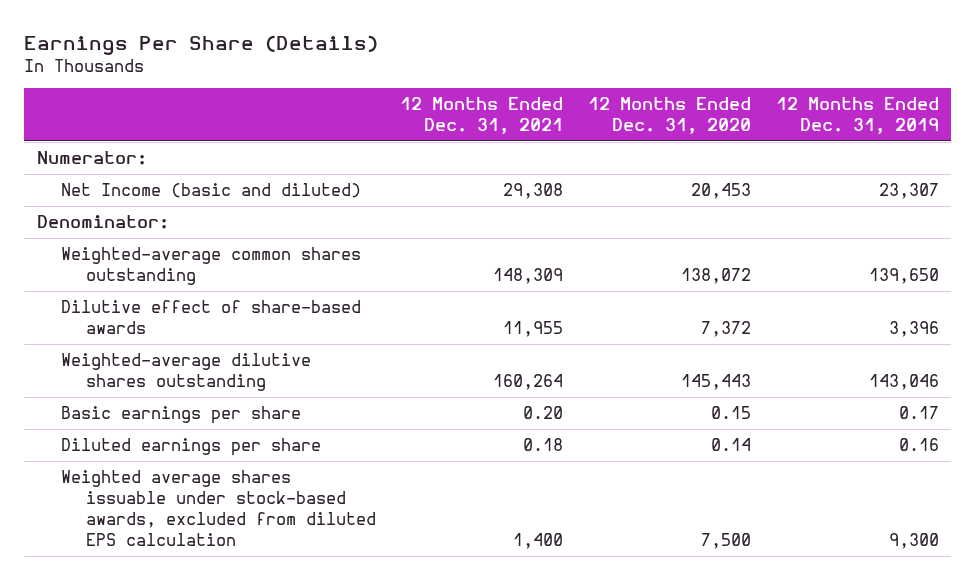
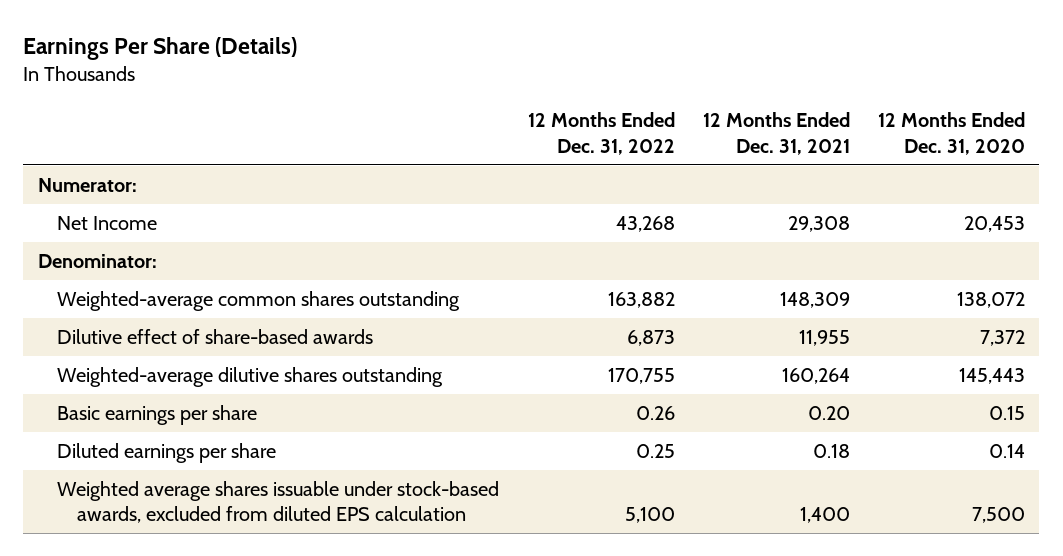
- | 12 Months Ended Dec. 31, 2021 | 12 Months Ended Dec. 31, 2020 | 12 Months Ended Dec. 31, 2019
+ | 12 Months Ended Dec. 31, 2022 | 12 Months Ended Dec. 31, 2021 | 12 Months Ended Dec. 31, 2020
- Net Income (basic and diluted) | 29,308 | 20,453 | 23,307
+ Net Income | 43,268 | 29,308 | 20,453

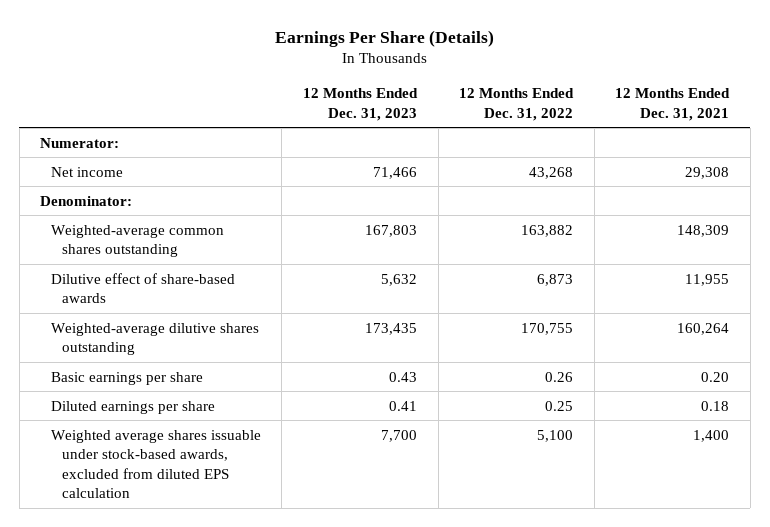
- | 12 Months Ended Dec. 31, 2022 | 12 Months Ended Dec. 31, 2021 | 12 Months Ended Dec. 31, 2020
+ | 12 Months Ended Dec. 31, 2023 | 12 Months Ended Dec. 31, 2022 | 12 Months Ended Dec. 31, 2021
- Net Income | 43,268 | 29,308 | 20,453
+ Net income | 71,466 | 43,268 | 29,308

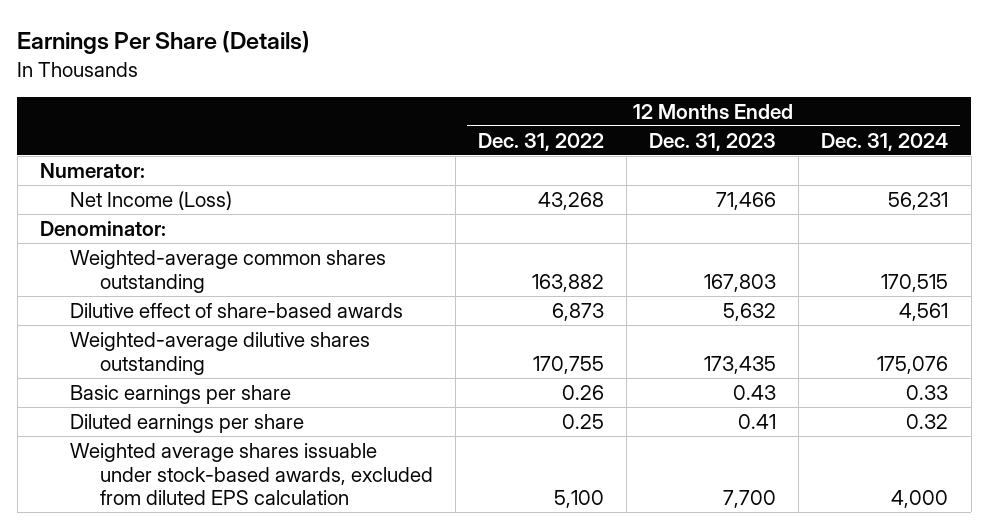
- | 12 Months Ended Dec. 31, 2023 | 12 Months Ended Dec. 31, 2022 | 12 Months Ended Dec. 31, 2021
+ | 12 Months Ended Dec. 31, 2022 | 12 Months Ended Dec. 31, 2023 | 12 Months Ended Dec. 31, 2024
- Net income | 71,466 | 43,268 | 29,308
+ Net Income (Loss) | 43,268 | 71,466 | 56,231

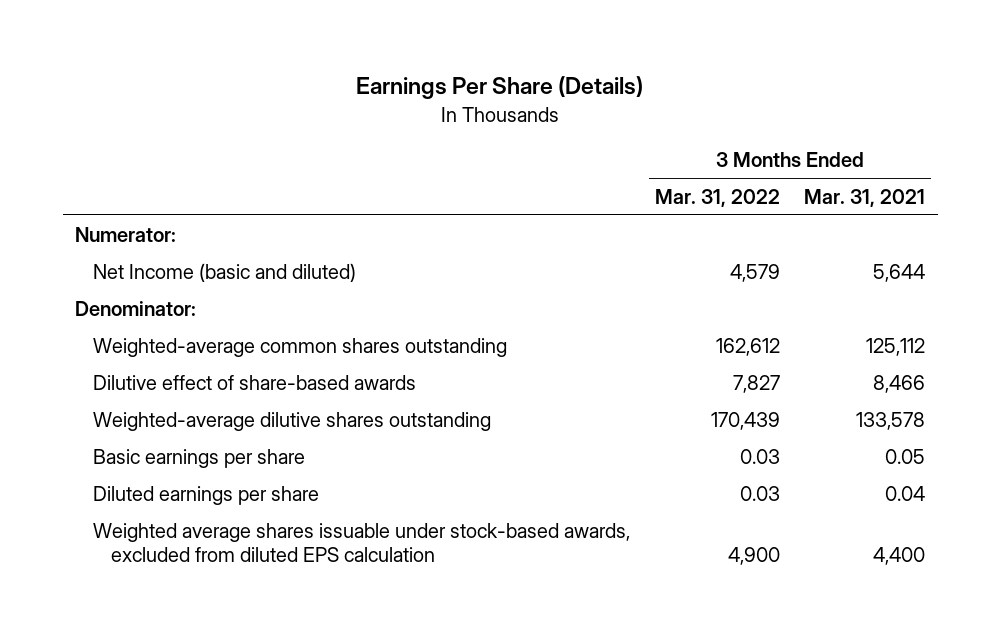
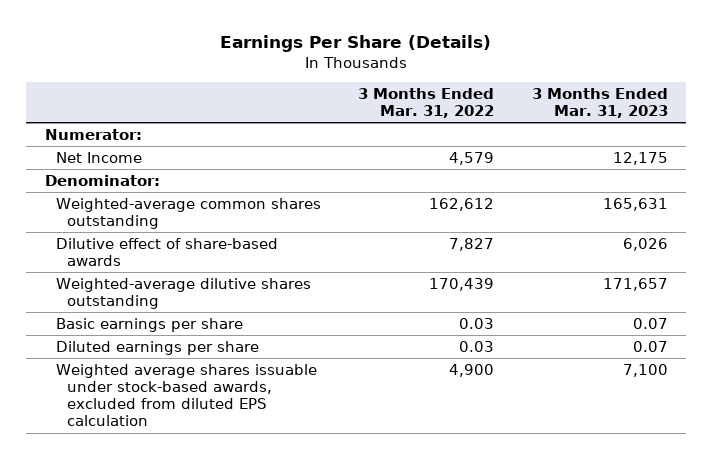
- | 3 Months Ended Mar. 31, 2022 | 3 Months Ended Mar. 31, 2021
+ | 3 Months Ended Mar. 31, 2022 | 3 Months Ended Mar. 31, 2023
- Net Income (basic and diluted) | 4,579 | 5,644
+ Net Income | 4,579 | 12,175

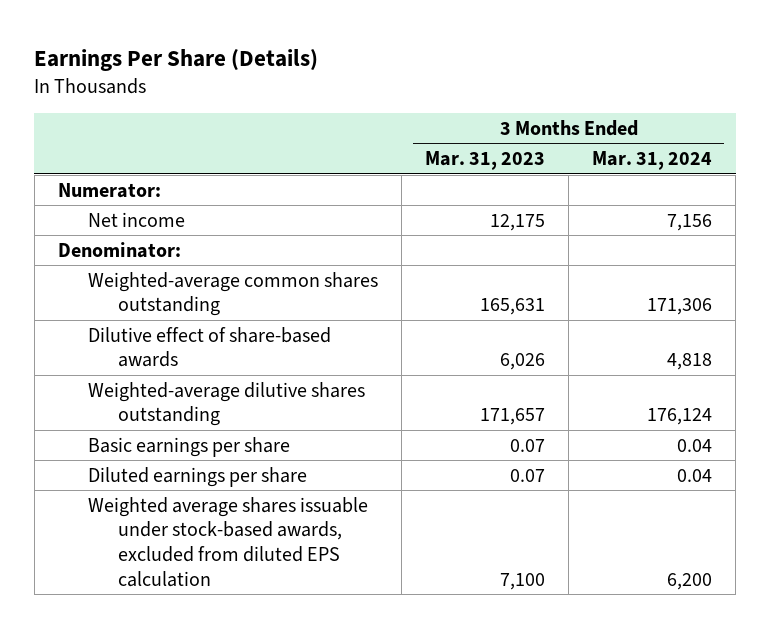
- | 3 Months Ended Mar. 31, 2022 | 3 Months Ended Mar. 31, 2023
+ | 3 Months Ended Mar. 31, 2023 | 3 Months Ended Mar. 31, 2024
- Net Income | 4,579 | 12,175
+ Net income | 12,175 | 7,156

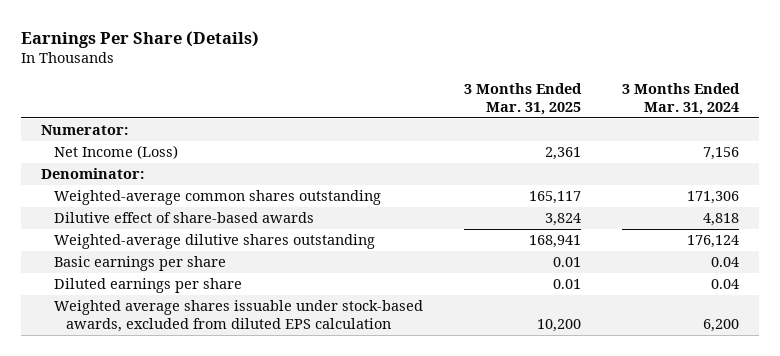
- | 3 Months Ended Mar. 31, 2023 | 3 Months Ended Mar. 31, 2024
+ | 3 Months Ended Mar. 31, 2025 | 3 Months Ended Mar. 31, 2024
- Net income | 12,175 | 7,156
+ Net Income (Loss) | 2,361 | 7,156

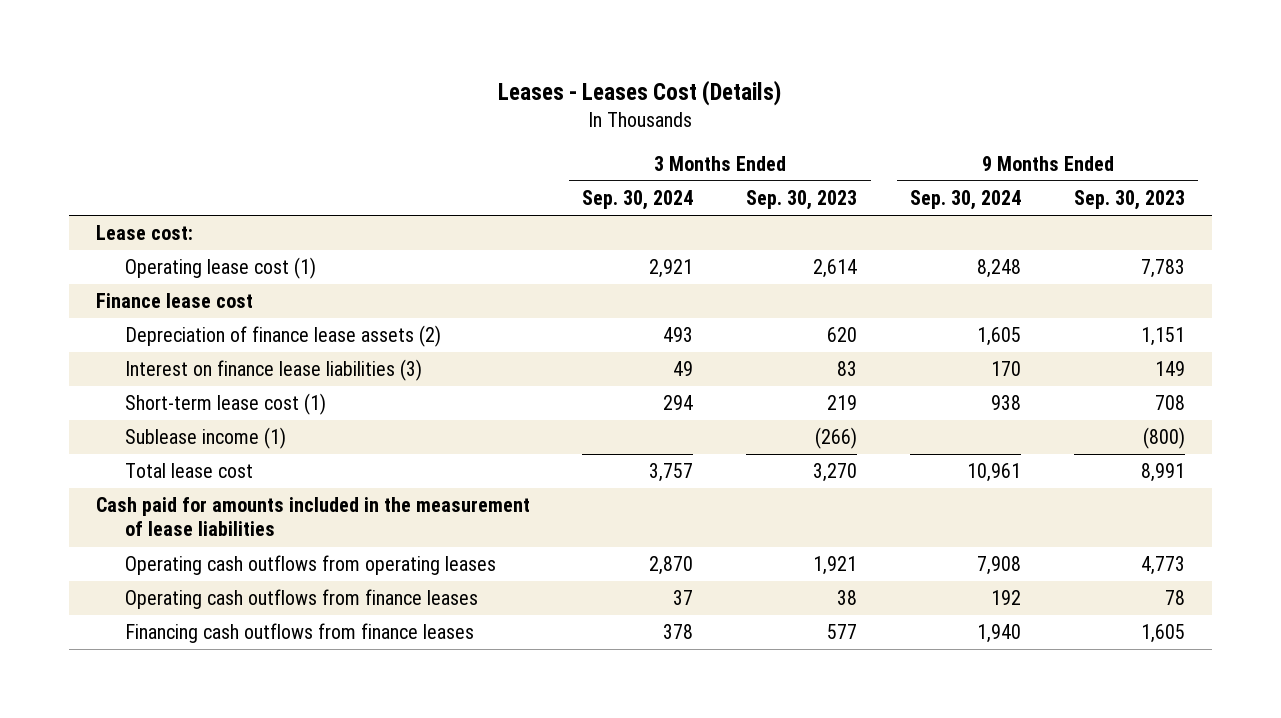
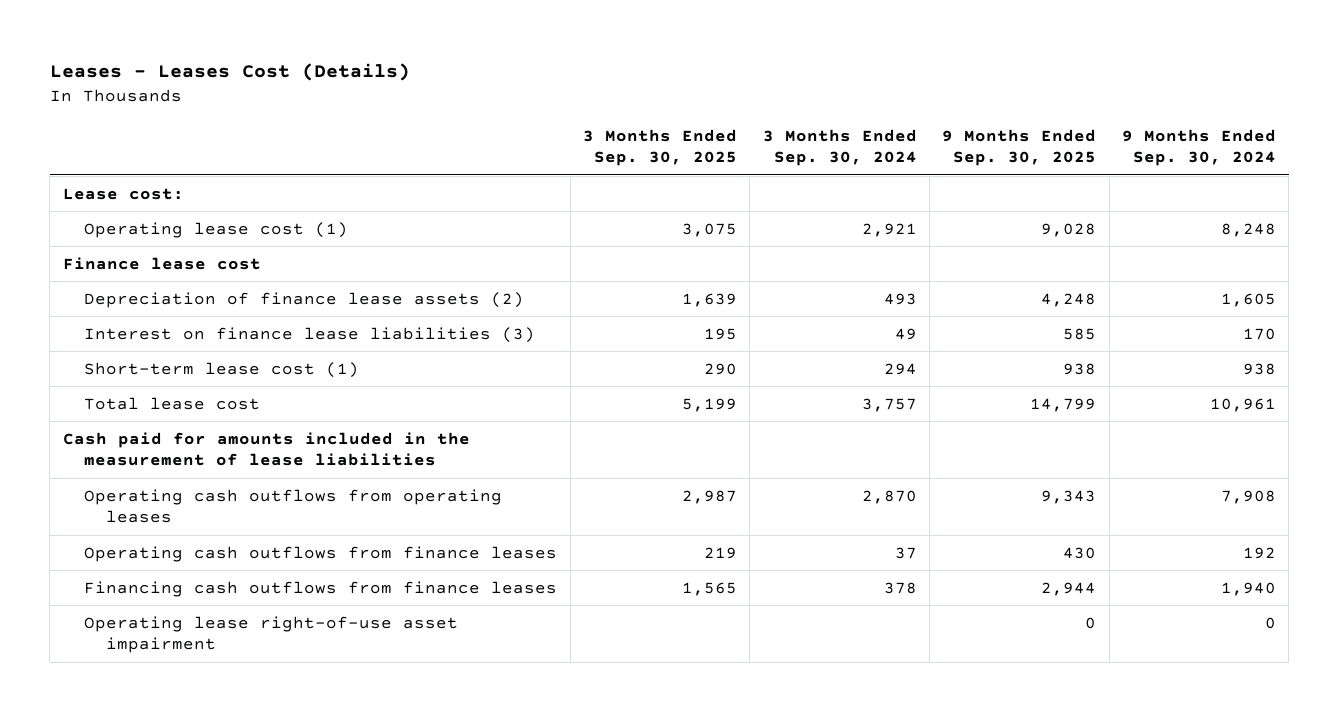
- | 3 Months Ended Sep. 30, 2024 | 3 Months Ended Sep. 30, 2023 | 9 Months Ended Sep. 30, 2024 | 9 Months Ended Sep. 30, 2023
+ | 3 Months Ended Sep. 30, 2025 | 3 Months Ended Sep. 30, 2024 | 9 Months Ended Sep. 30, 2025 | 9 Months Ended Sep. 30, 2024
- Sublease income (1) | | (266) | | (800)
+ Operating lease right-of-use asset impairment | | | 0 | 0

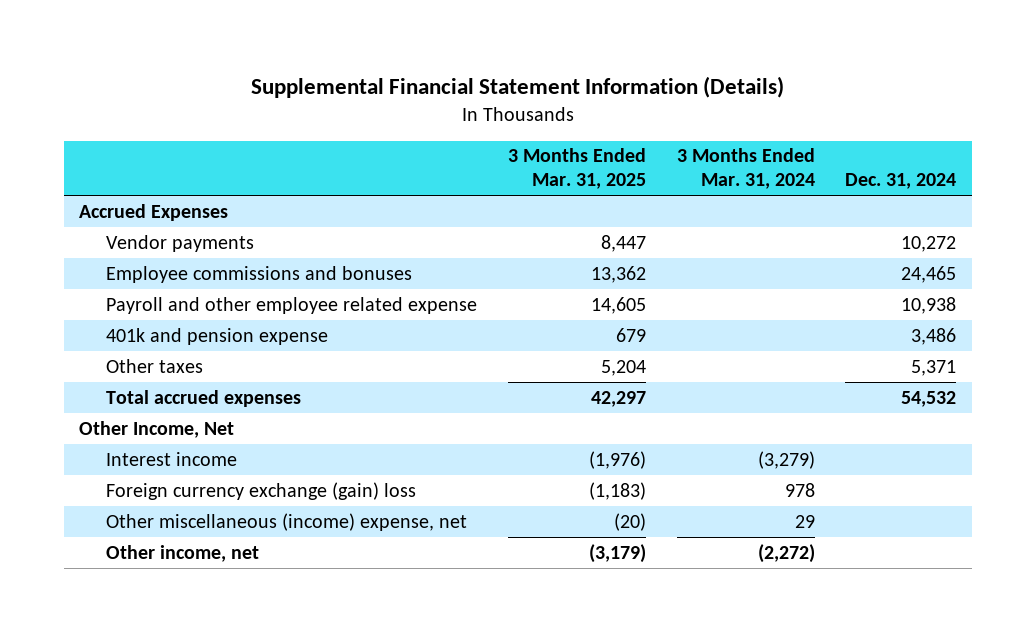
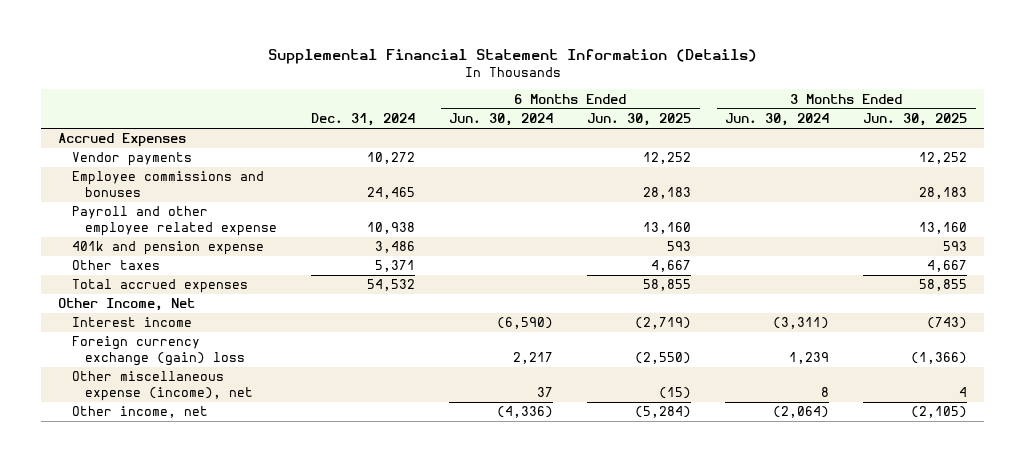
- | 3 Months Ended Mar. 31, 2025 | 3 Months Ended Mar. 31, 2024 | Dec. 31, 2024
+ | Dec. 31, 2024 | 6 Months Ended Jun. 30, 2024 | 6 Months Ended Jun. 30, 2025 | 3 Months Ended Jun. 30, 2024 | 3 Months Ended Jun. 30, 2025
- Other miscellaneous (income) expense, net | (20) | 29 |
+ Other miscellaneous expense (income), net | | 37 | (15) | 8 | 4

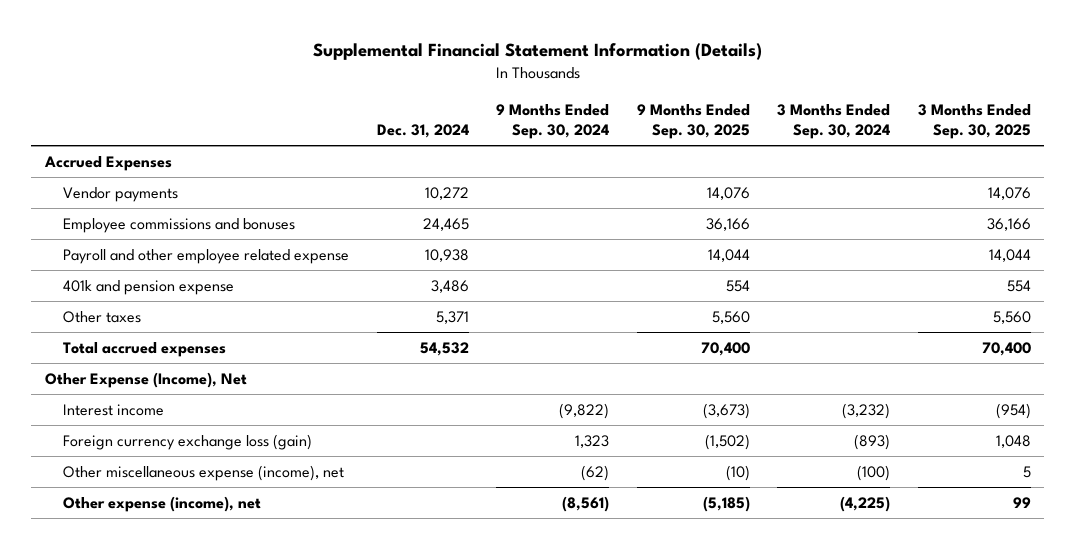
- | Dec. 31, 2024 | 6 Months Ended Jun. 30, 2024 | 6 Months Ended Jun. 30, 2025 | 3 Months Ended Jun. 30, 2024 | 3 Months Ended Jun. 30, 2025
+ | Dec. 31, 2024 | 9 Months Ended Sep. 30, 2024 | 9 Months Ended Sep. 30, 2025 | 3 Months Ended Sep. 30, 2024 | 3 Months Ended Sep. 30, 2025
- Other Income, Net
+ Other Expense (Income), Net
- Foreign currency exchange (gain) loss | | 2,217 | (2,550) | 1,239 | (1,366)
+ Foreign currency exchange loss (gain) | | 1,323 | (1,502) | (893) | 1,048
- Other income, net | | (4,336) | (5,284) | (2,064) | (2,105)
+ Other expense (income), net | | (8,561) | (5,185) | (4,225) | 99

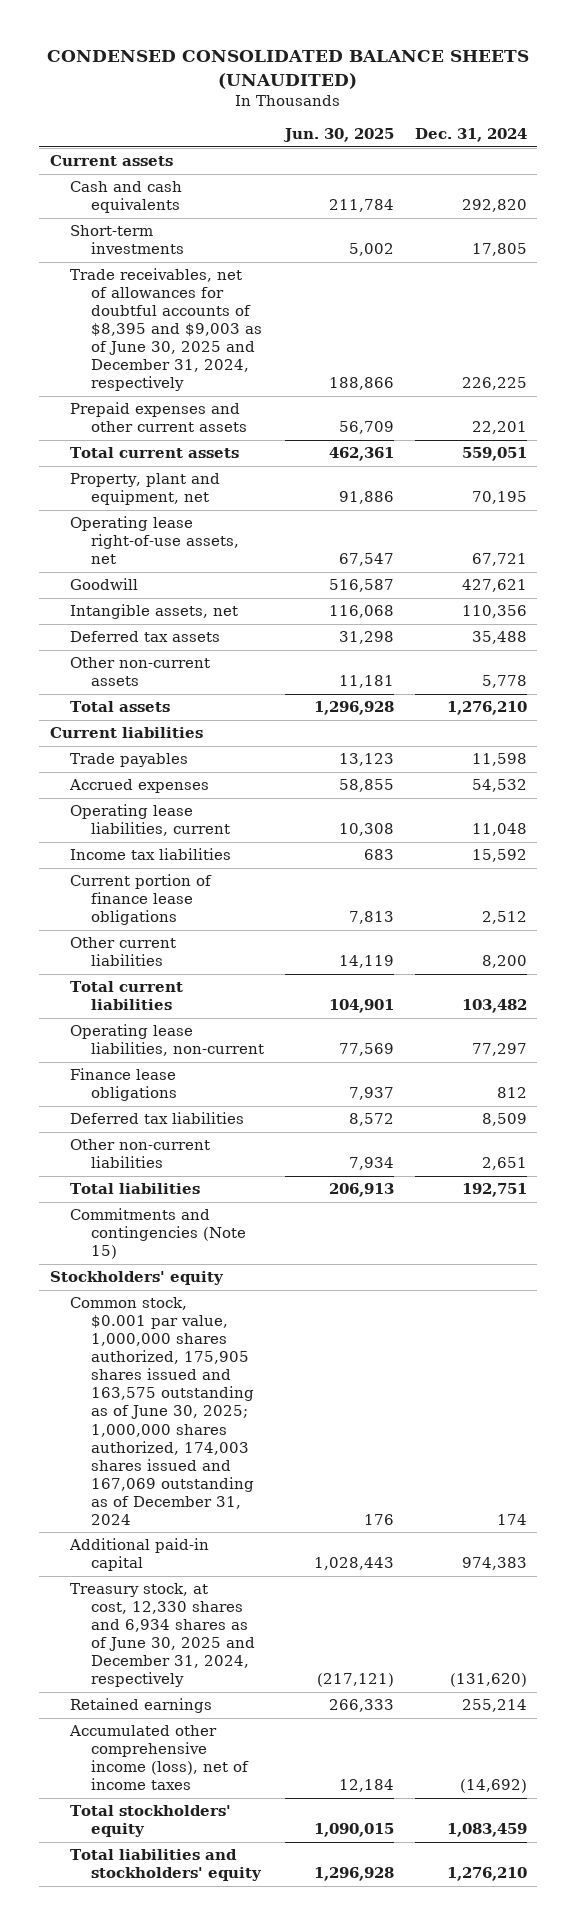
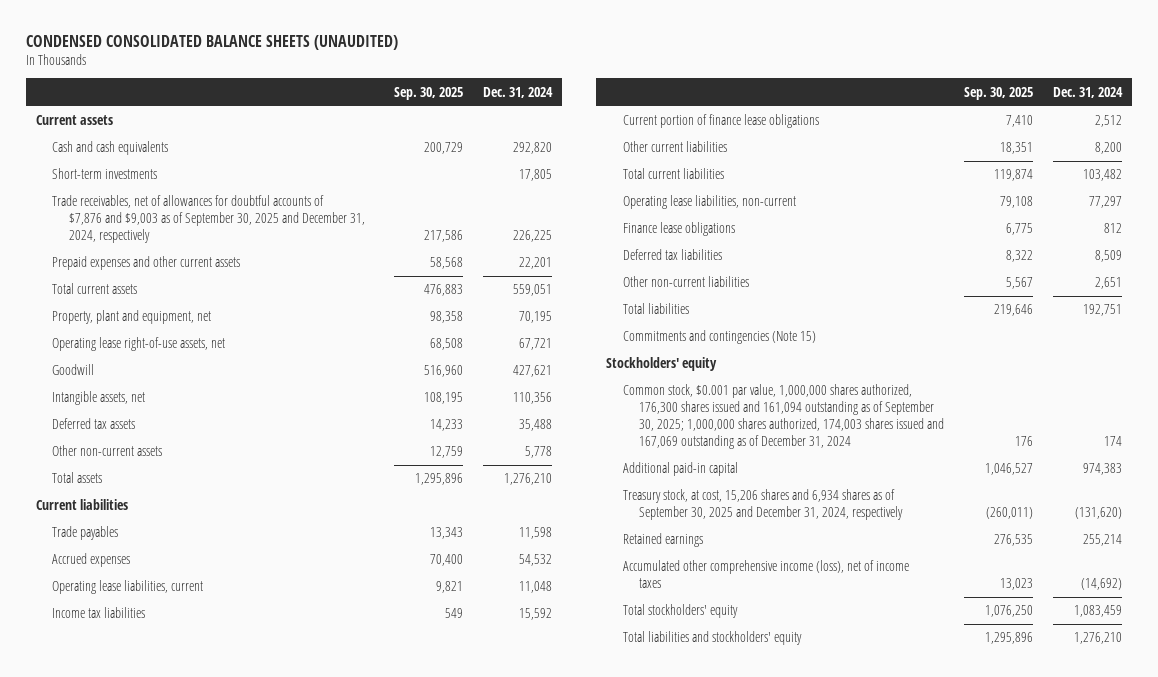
- | Jun. 30, 2025 | Dec. 31, 2024
+ | Sep. 30, 2025 | Dec. 31, 2024
- Trade receivables, net of allowances for doubtful accounts of $8,395 and $9,003 as of June 30, 2025 and December 31, 2024, respectively | 188,866 | 226,225
+ Trade receivables, net of allowances for doubtful accounts of $7,876 and $9,003 as of September 30, 2025 and December 31, 2024, respectively | 217,586 | 226,225
- Common stock, $0.001 par value, 1,000,000 shares authorized, 175,905 shares issued and 163,575 outstanding as of June 30, 2025; 1,000,000 shares authorized, 174,003 shares issued and 167,069 outstanding as of December 31, 2024 | 176 | 174
+ Common stock, $0.001 par value, 1,000,000 shares authorized, 176,300 shares issued and 161,094 outstanding as of September 30, 2025; 1,000,000 shares authorized, 174,003 shares issued and 167,069 outstanding as of December 31, 2024 | 176 | 174
- Treasury stock, at cost, 12,330 shares and 6,934 shares as of June 30, 2025 and December 31, 2024, respectively | (217,121) | (131,620)
+ Treasury stock, at cost, 15,206 shares and 6,934 shares as of September 30, 2025 and December 31, 2024, respectively | (260,011) | (131,620)

